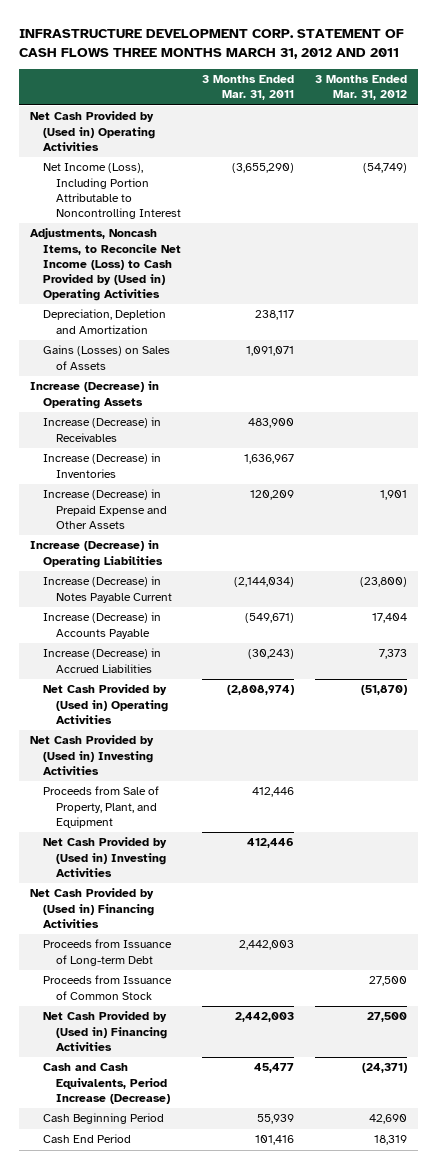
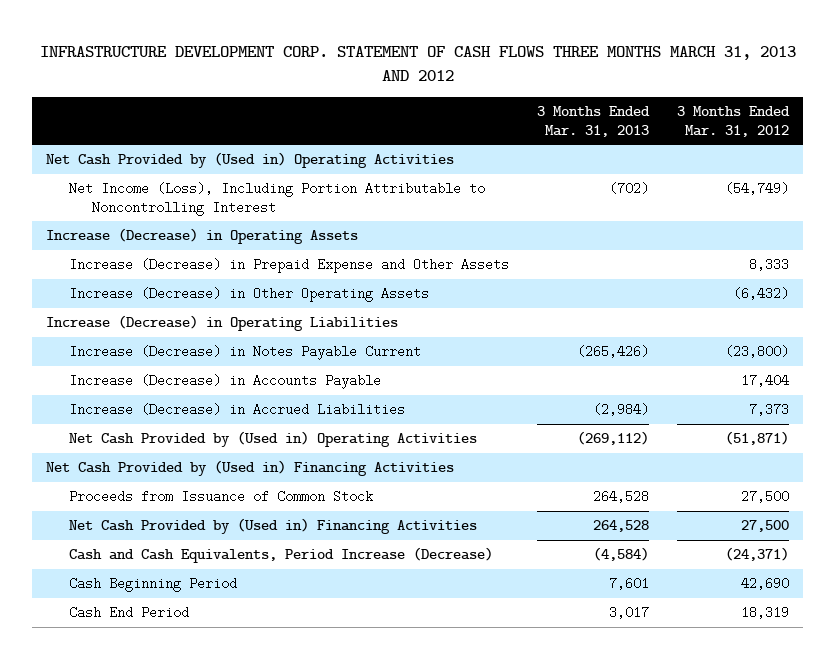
- INFRASTRUCTURE DEVELOPMENT CORP. STATEMENT OF CASH FLOWS THREE MONTHS MARCH 31, 2012 AND 2011
+ INFRASTRUCTURE DEVELOPMENT CORP. STATEMENT OF CASH FLOWS THREE MONTHS MARCH 31, 2013 AND 2012
- | 3 Months Ended Mar. 31, 2011 | 3 Months Ended Mar. 31, 2012
+ | 3 Months Ended Mar. 31, 2013 | 3 Months Ended Mar. 31, 2012
- Adjustments, Noncash Items, to Reconcile Net Income (Loss) to Cash Provided by (Used in) Operating Activities
- Depreciation, Depletion and Amortization | 238,117 |
- Gains (Losses) on Sales of Assets | 1,091,071 |
- Increase (Decrease) in Receivables | 483,900 |
- Increase (Decrease) in Inventories | 1,636,967 |
- Increase (Decrease) in Prepaid Expense and Other Assets | 120,209 | 1,901
+ Increase (Decrease) in Prepaid Expense and Other Assets | | 8,333
+ Increase (Decrease) in Other Operating Assets | | (6,432)
- Net Cash Provided by (Used in) Operating Activities | (2,808,974) | (51,870)
- Net Cash Provided by (Used in) Investing Activities
- Proceeds from Sale of Property, Plant, and Equipment | 412,446 |
- Net Cash Provided by (Used in) Investing Activities | 412,446 |
+ Net Cash Provided by (Used in) Operating Activities | (269,112) | (51,871)
- Proceeds from Issuance of Long-term Debt | 2,442,003 |

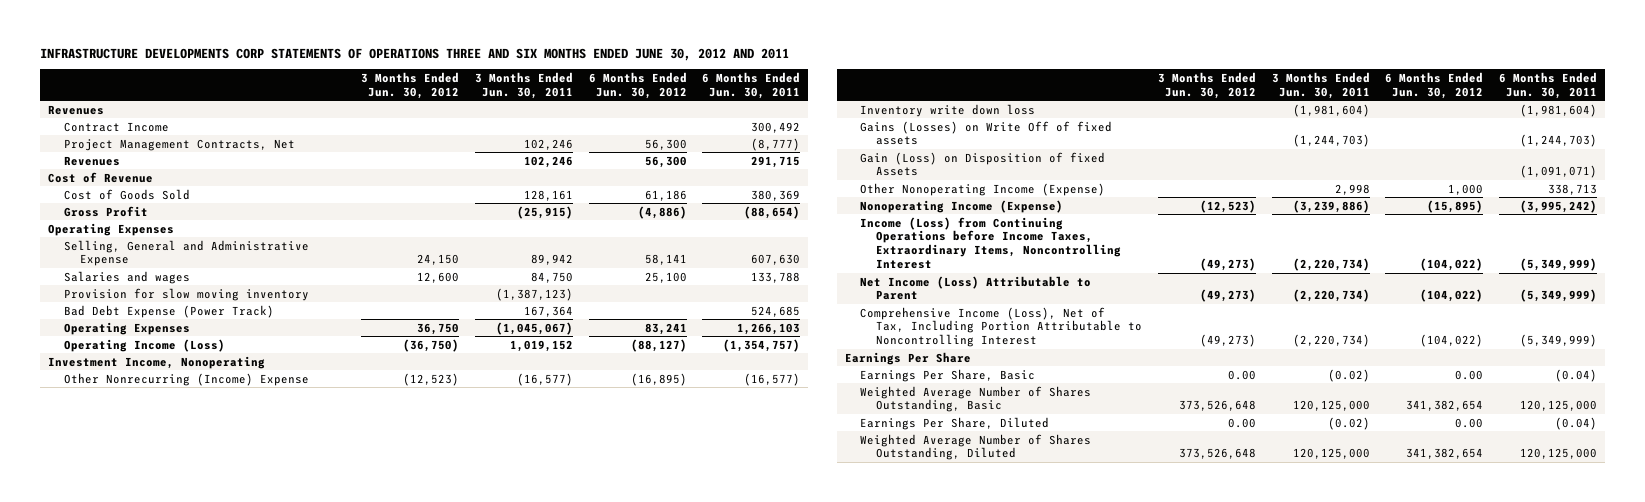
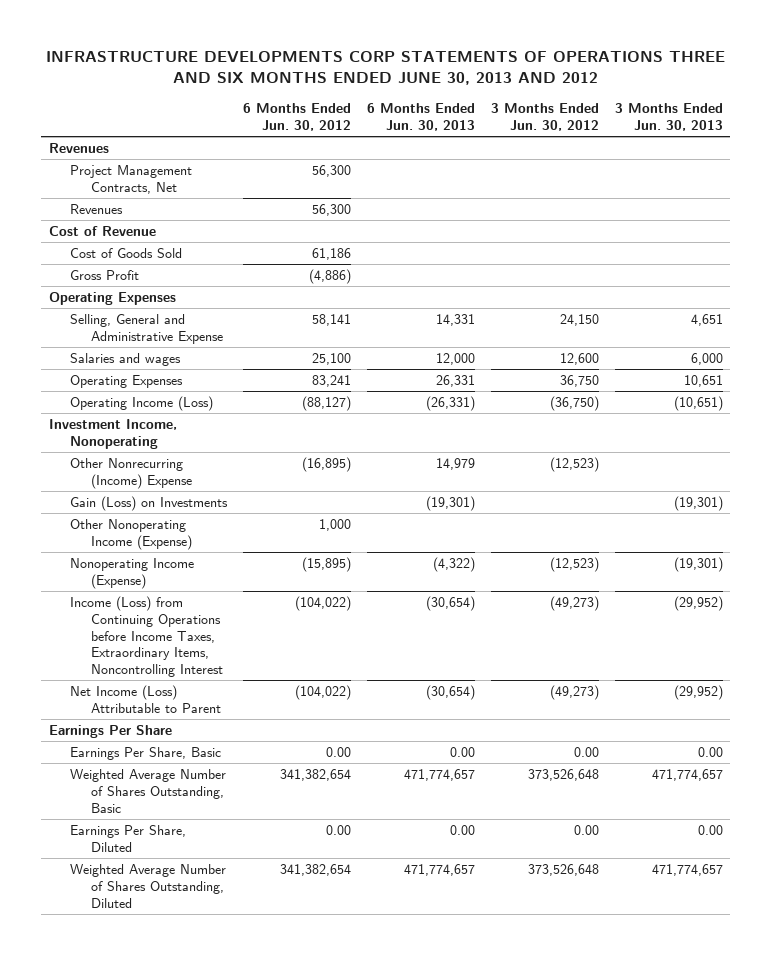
- INFRASTRUCTURE DEVELOPMENTS CORP STATEMENTS OF OPERATIONS THREE AND SIX MONTHS ENDED JUNE 30, 2012 AND 2011
+ INFRASTRUCTURE DEVELOPMENTS CORP STATEMENTS OF OPERATIONS THREE AND SIX MONTHS ENDED JUNE 30, 2013 AND 2012
- | 3 Months Ended Jun. 30, 2012 | 3 Months Ended Jun. 30, 2011 | 6 Months Ended Jun. 30, 2012 | 6 Months Ended Jun. 30, 2011
+ | 6 Months Ended Jun. 30, 2012 | 6 Months Ended Jun. 30, 2013 | 3 Months Ended Jun. 30, 2012 | 3 Months Ended Jun. 30, 2013
- Contract Income | | | | 300,492
- Provision for slow moving inventory | | (1,387,123) | |
- Bad Debt Expense (Power Track) | | 167,364 | | 524,685
- Inventory write down loss | | (1,981,604) | | (1,981,604)
- Gains (Losses) on Write Off of fixed assets | | (1,244,703) | | (1,244,703)
- Gain (Loss) on Disposition of fixed Assets | | | | (1,091,071)
+ Gain (Loss) on Investments | | (19,301) | | (19,301)
- Comprehensive Income (Loss), Net of Tax, Including Portion Attributable to Noncontrolling Interest | (49,273) | (2,220,734) | (104,022) | (5,349,999)

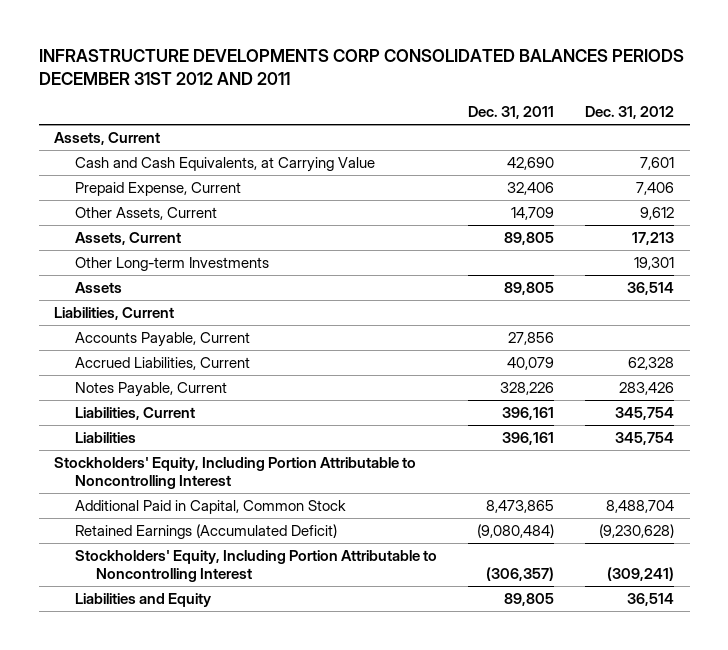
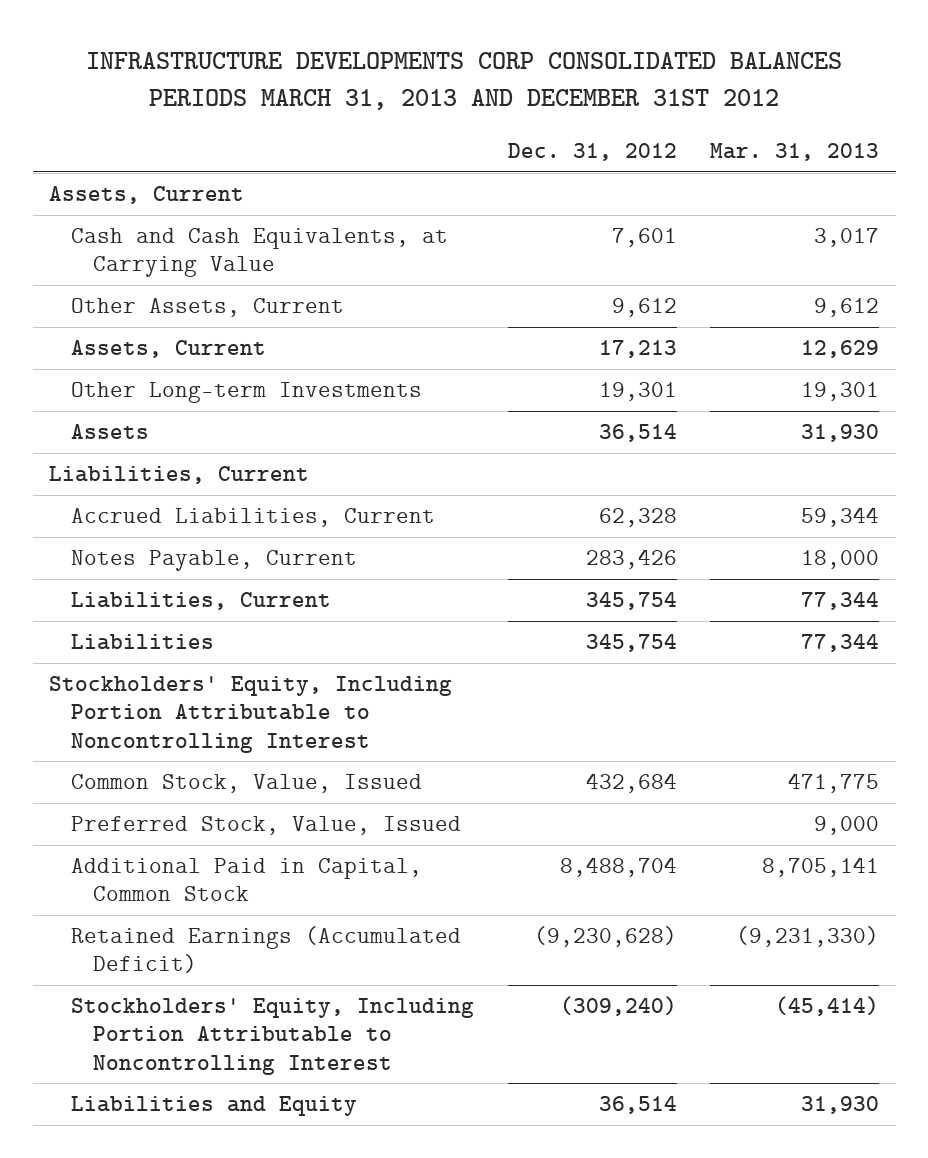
- INFRASTRUCTURE DEVELOPMENTS CORP CONSOLIDATED BALANCES PERIODS DECEMBER 31ST 2012 AND 2011
+ INFRASTRUCTURE DEVELOPMENTS CORP CONSOLIDATED BALANCES PERIODS MARCH 31, 2013 AND DECEMBER 31ST 2012
- | Dec. 31, 2011 | Dec. 31, 2012
+ | Dec. 31, 2012 | Mar. 31, 2013
- Prepaid Expense, Current | 32,406 | 7,406
- Accounts Payable, Current | 27,856 |
+ Common Stock, Value, Issued | 432,684 | 471,775
+ Preferred Stock, Value, Issued | | 9,000
- Stockholders' Equity, Including Portion Attributable to Noncontrolling Interest | (306,357) | (309,241)
+ Stockholders' Equity, Including Portion Attributable to Noncontrolling Interest | (309,240) | (45,414)

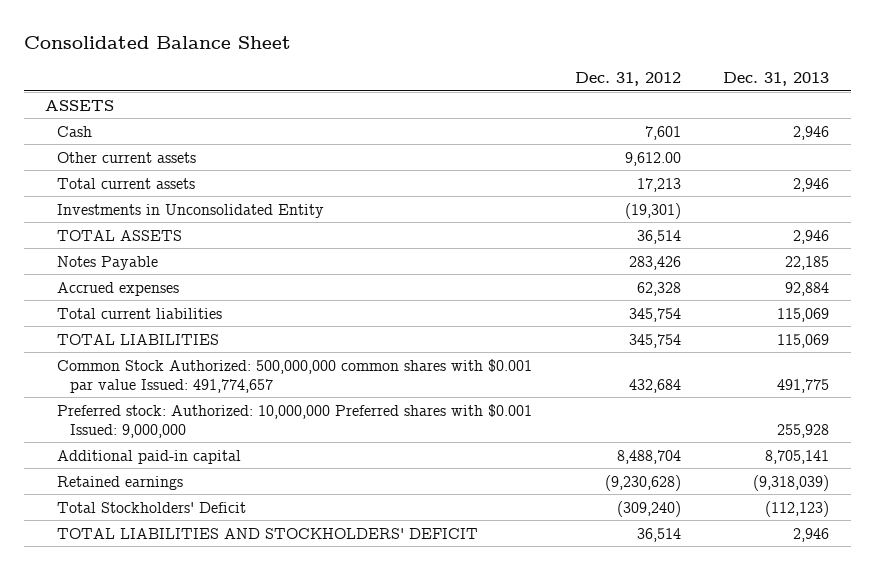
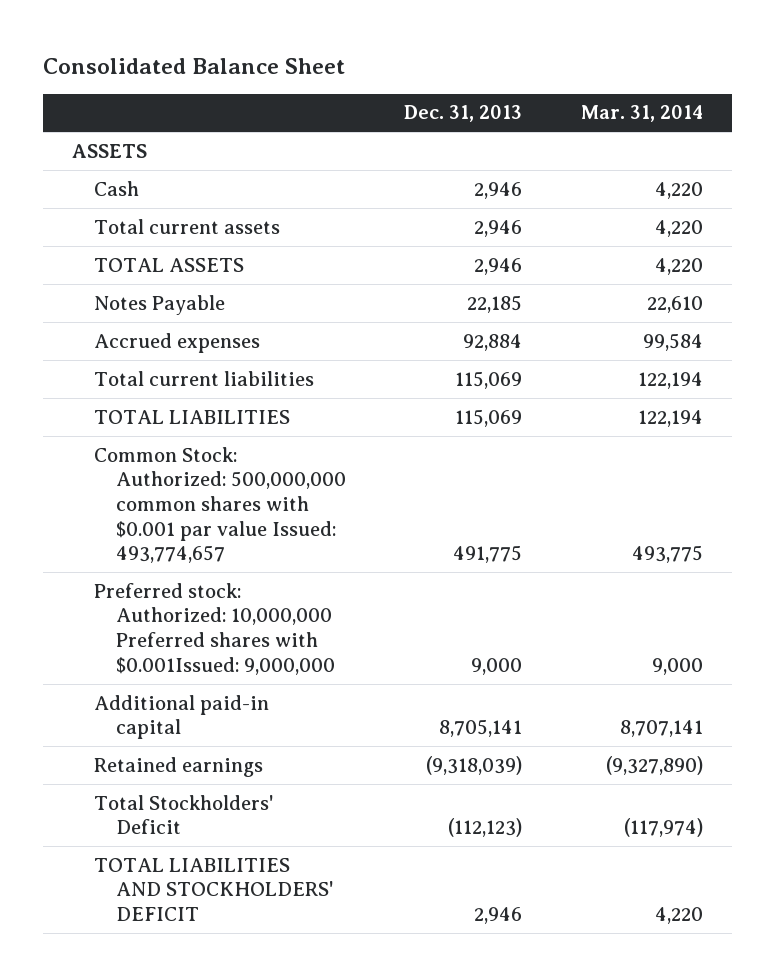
- | Dec. 31, 2012 | Dec. 31, 2013
+ | Dec. 31, 2013 | Mar. 31, 2014
- Other current assets | 9,612.00 |
- Investments in Unconsolidated Entity | (19,301) |
- Common Stock Authorized: 500,000,000 common shares with $0.001 par value Issued: 491,774,657 | 432,684 | 491,775
- Preferred stock: Authorized: 10,000,000 Preferred shares with $0.001 Issued: 9,000,000 | | 255,928
+ Common Stock: Authorized: 500,000,000 common shares with $0.001 par value Issued: 493,774,657 | 491,775 | 493,775
+ Preferred stock: Authorized: 10,000,000 Preferred shares with $0.001Issued: 9,000,000 | 9,000 | 9,000

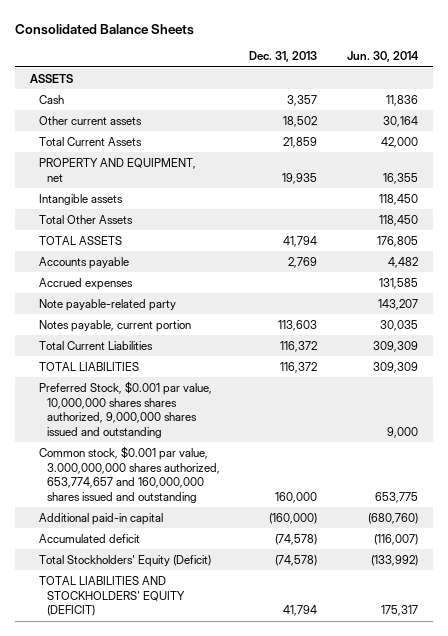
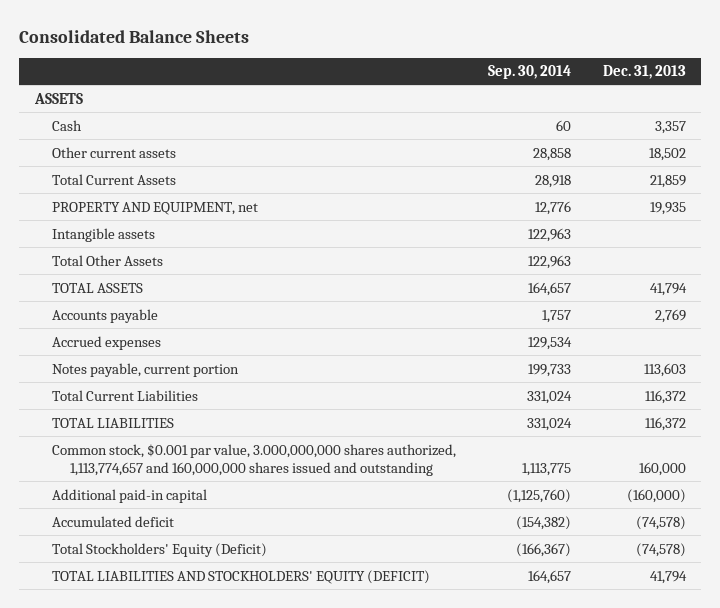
- | Dec. 31, 2013 | Jun. 30, 2014
+ | Sep. 30, 2014 | Dec. 31, 2013
- Note payable-related party | | 143,207
- Preferred Stock, $0.001 par value, 10,000,000 shares shares authorized, 9,000,000 shares issued and outstanding | | 9,000
- Common stock, $0.001 par value, 3.000,000,000 shares authorized, 653,774,657 and 160,000,000 shares issued and outstanding | 160,000 | 653,775
+ Common stock, $0.001 par value, 3.000,000,000 shares authorized, 1,113,774,657 and 160,000,000 shares issued and outstanding | 1,113,775 | 160,000

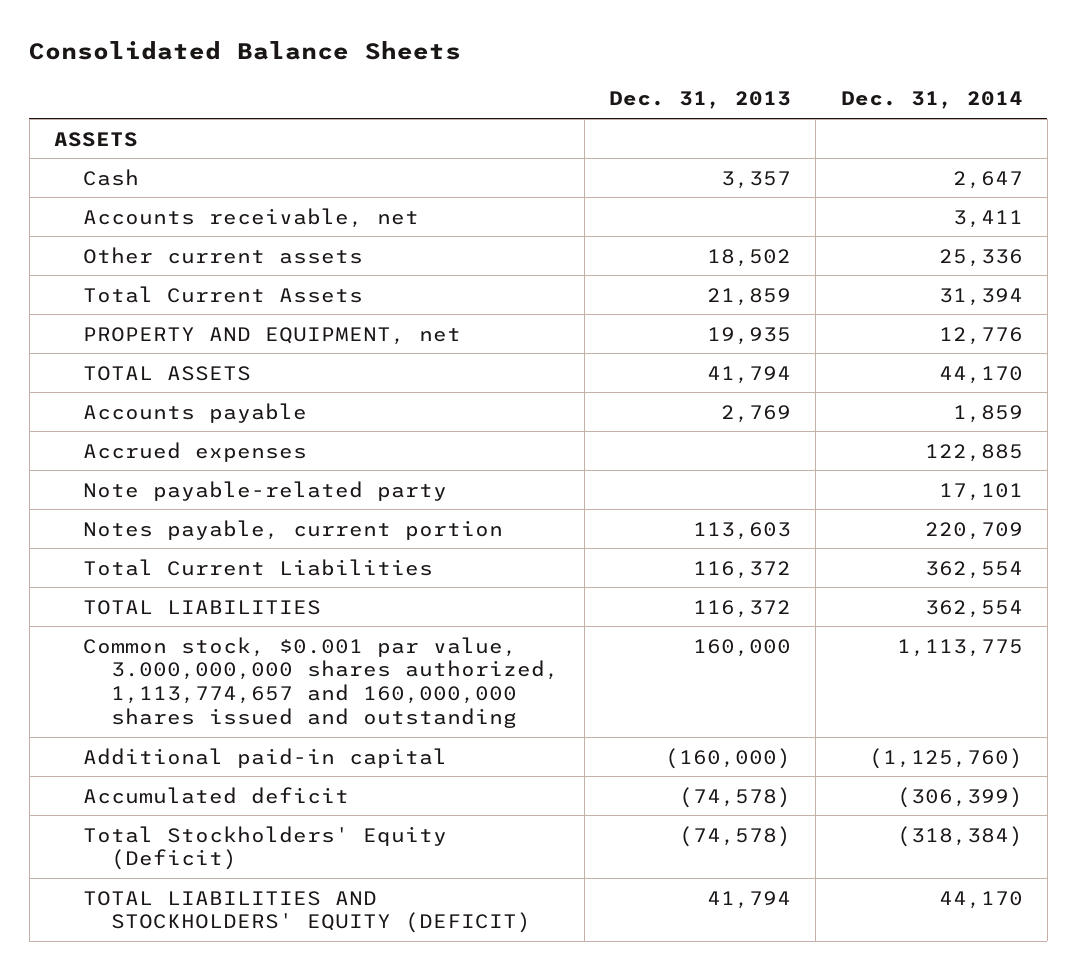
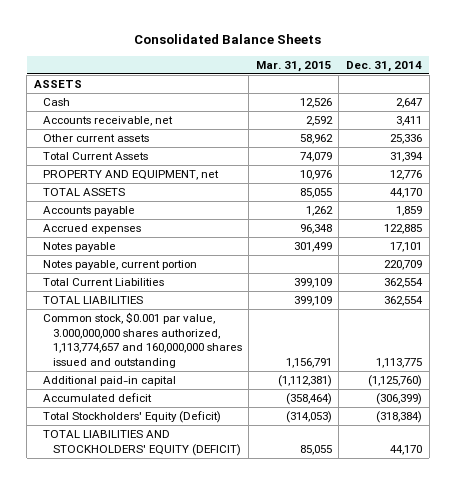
- | Dec. 31, 2013 | Dec. 31, 2014
+ | Mar. 31, 2015 | Dec. 31, 2014
- Note payable-related party | | 17,101
+ Notes payable | 301,499 | 17,101

